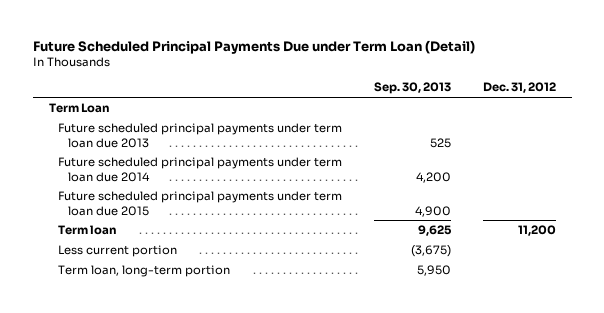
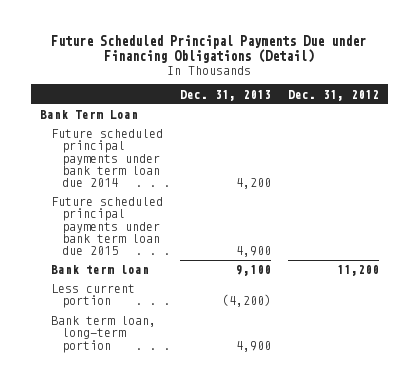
- Future Scheduled Principal Payments Due under Term Loan (Detail)
+ Future Scheduled Principal Payments Due under Financing Obligations (Detail)
- | Sep. 30, 2013 | Dec. 31, 2012
+ | Dec. 31, 2013 | Dec. 31, 2012
- Term Loan
- Future scheduled principal payments under term loan due 2013 | 525 |
- Future scheduled principal payments under term loan due 2014 | 4,200 |
- Future scheduled principal payments under term loan due 2015 | 4,900 |
- Term loan | 9,625 | 11,200
+ Bank Term Loan
+ Future scheduled principal payments under bank term loan due 2014 | 4,200 |
+ Future scheduled principal payments under bank term loan due 2015 | 4,900 |
+ Bank term loan | 9,100 | 11,200
- Term loan, long-term portion | 5,950 |
+ Bank term loan, long-term portion | 4,900 |

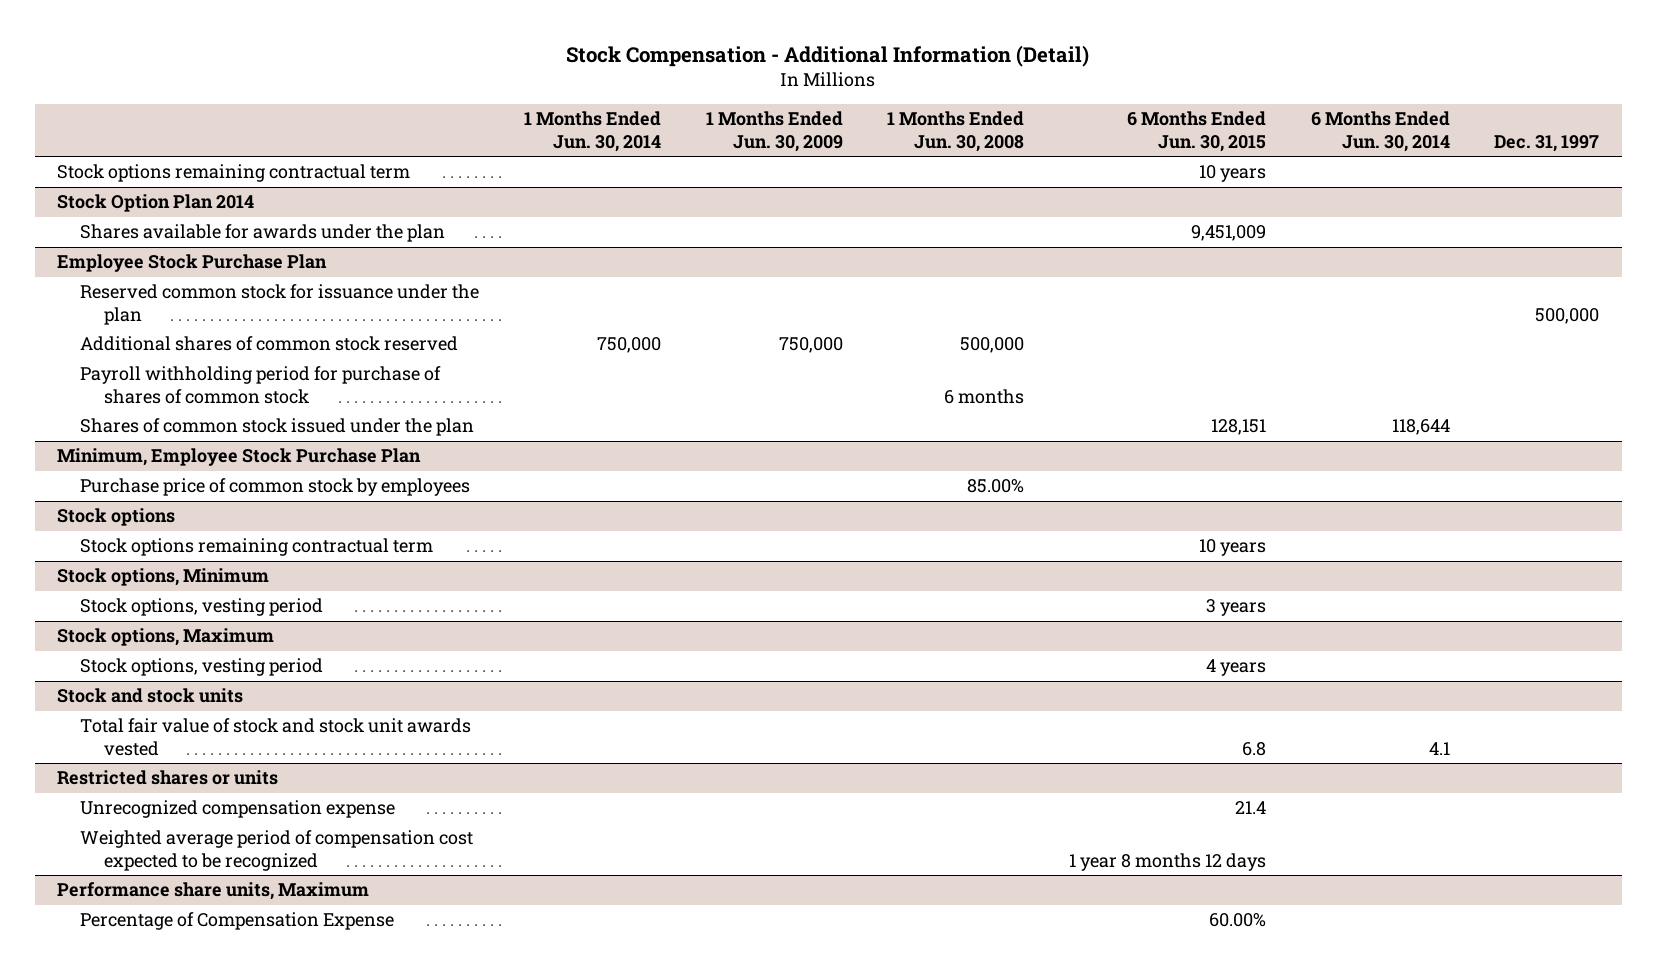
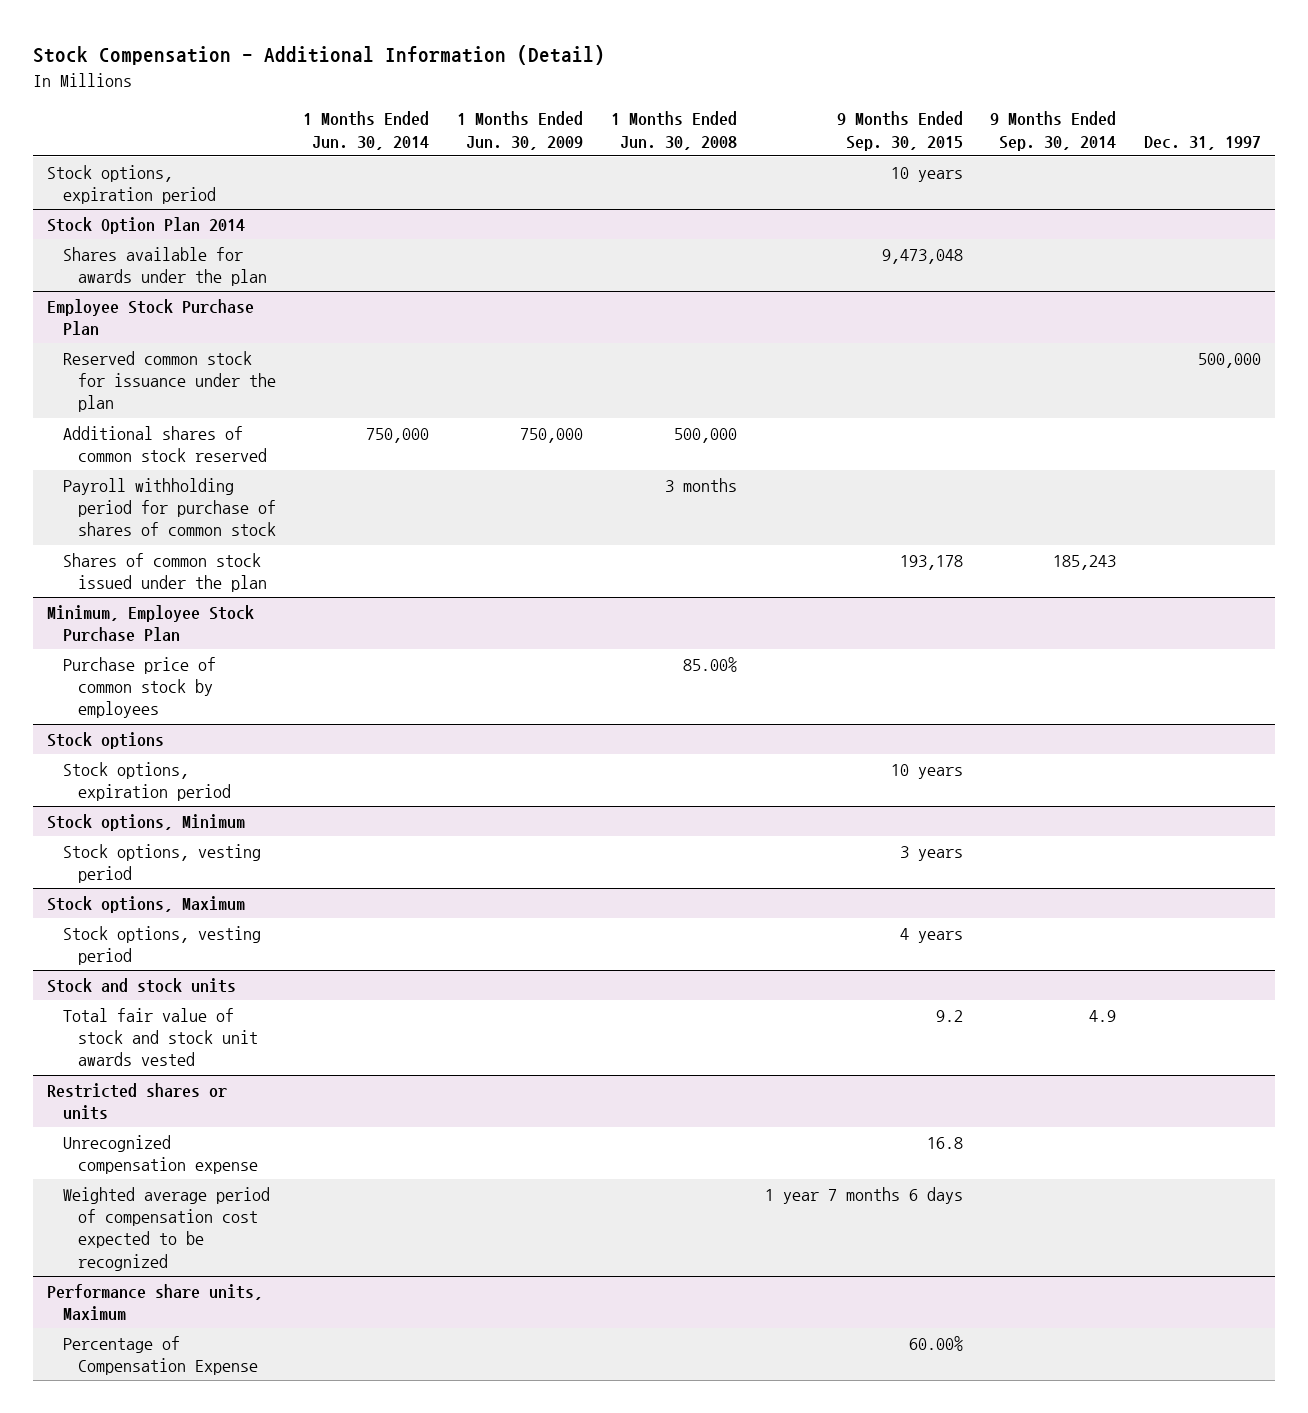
- | 1 Months Ended Jun. 30, 2014 | 1 Months Ended Jun. 30, 2009 | 1 Months Ended Jun. 30, 2008 | 6 Months Ended Jun. 30, 2015 | 6 Months Ended Jun. 30, 2014 | Dec. 31, 1997
+ | 1 Months Ended Jun. 30, 2014 | 1 Months Ended Jun. 30, 2009 | 1 Months Ended Jun. 30, 2008 | 9 Months Ended Sep. 30, 2015 | 9 Months Ended Sep. 30, 2014 | Dec. 31, 1997
- Stock options remaining contractual term | | | | 10 years | |
+ Stock options, expiration period | | | | 10 years | |
@ Employee Stock Purchase Plan
- Payroll withholding period for purchase of shares of common stock | | | 6 months | | |
+ Payroll withholding period for purchase of shares of common stock | | | 3 months | | |
@ Stock options
- Stock options remaining contractual term | | | | 10 years | |
+ Stock options, expiration period | | | | 10 years | |

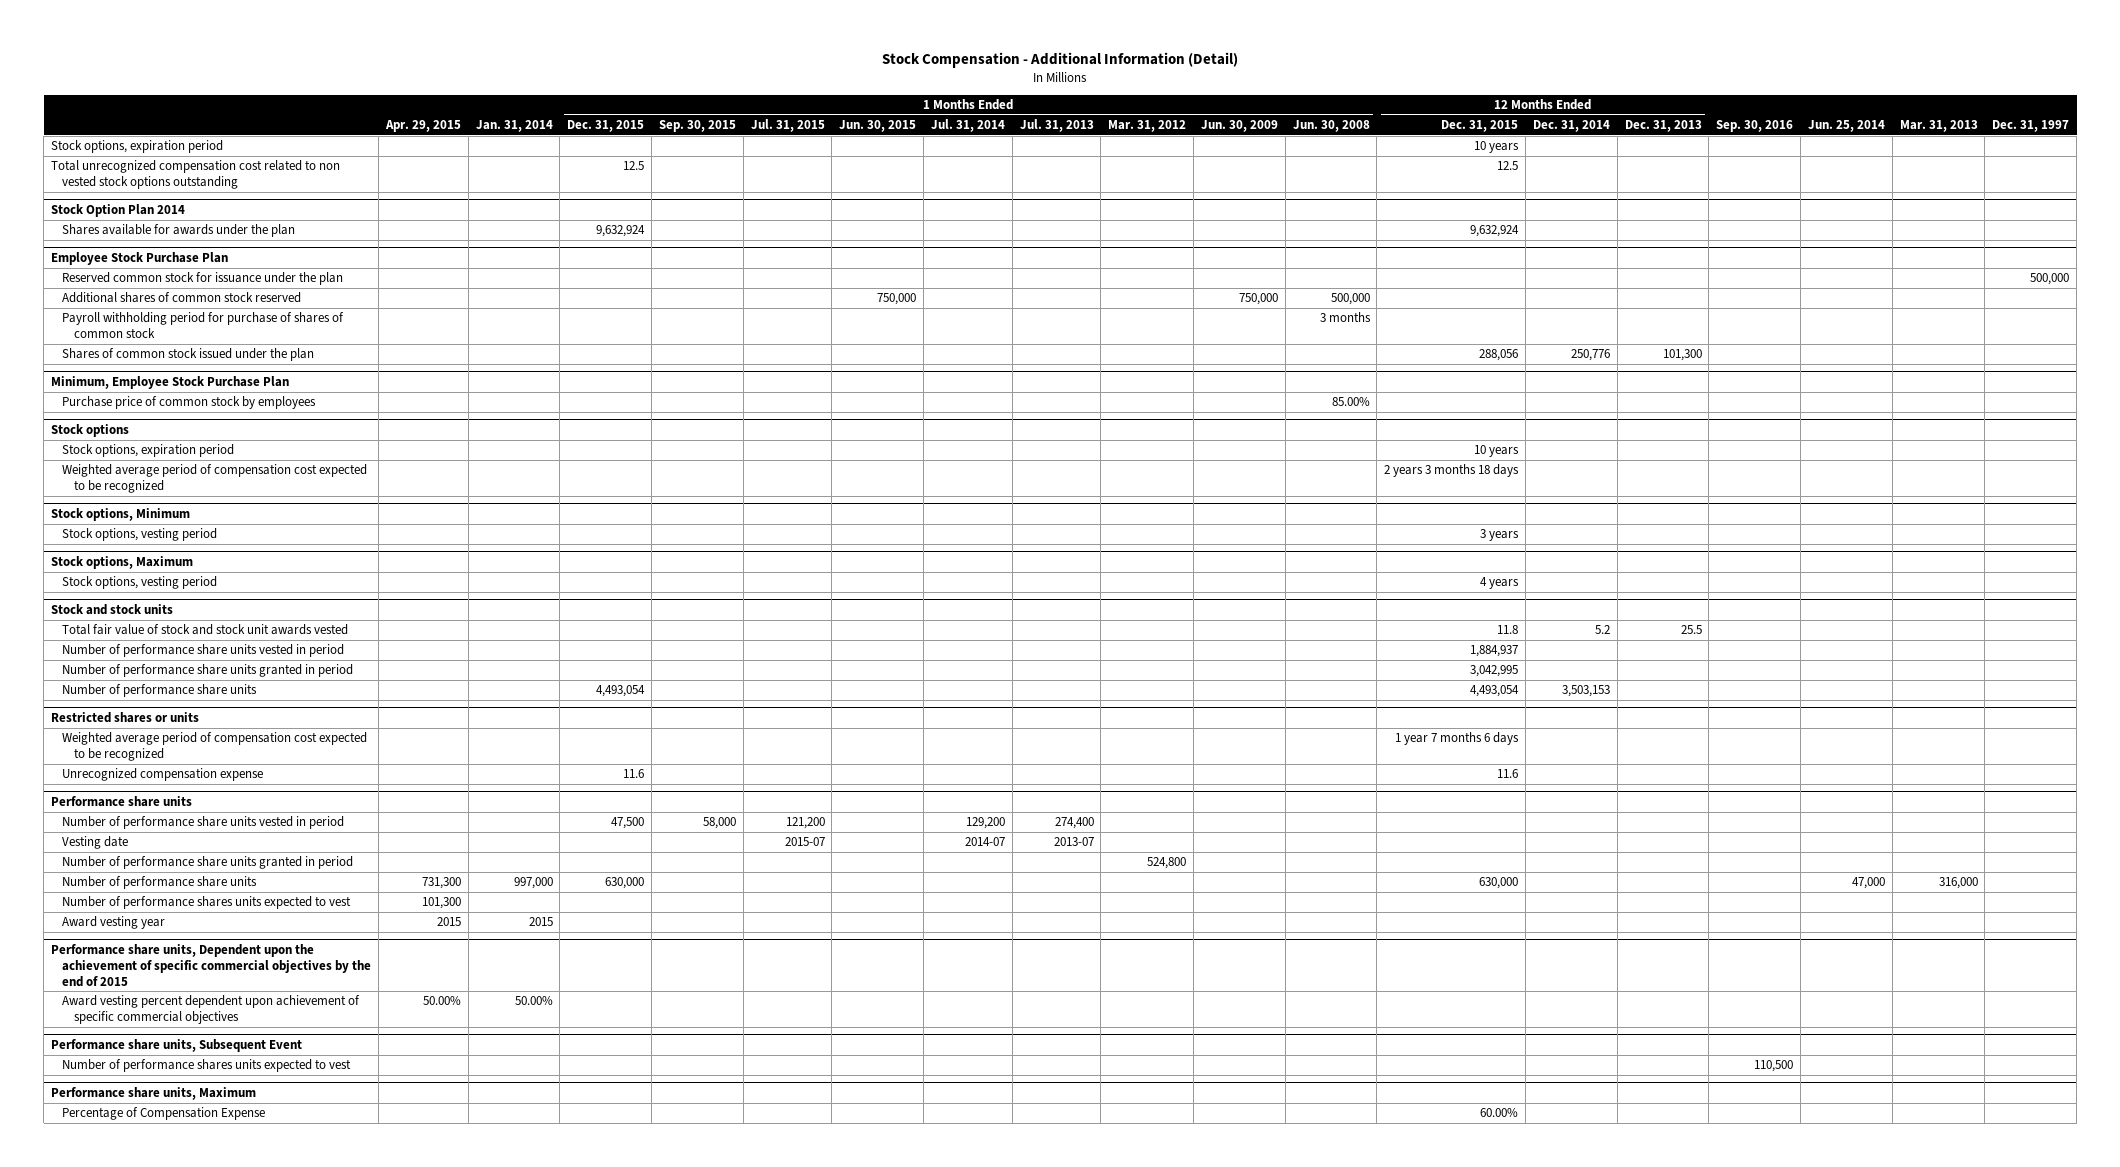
- | 1 Months Ended Jun. 30, 2014 | 1 Months Ended Jun. 30, 2009 | 1 Months Ended Jun. 30, 2008 | 9 Months Ended Sep. 30, 2015 | 9 Months Ended Sep. 30, 2014 | Dec. 31, 1997
+ | Apr. 29, 2015 | Jan. 31, 2014 | 1 Months Ended Dec. 31, 2015 | 1 Months Ended Sep. 30, 2015 | 1 Months Ended Jul. 31, 2015 | 1 Months Ended Jun. 30, 2015 | 1 Months Ended Jul. 31, 2014 | 1 Months Ended Jul. 31, 2013 | 1 Months Ended Mar. 31, 2012 | 1 Months Ended Jun. 30, 2009 | 1 Months Ended Jun. 30, 2008 | 12 Months Ended Dec. 31, 2015 | 12 Months Ended Dec. 31, 2014 | 12 Months Ended Dec. 31, 2013 | Sep. 30, 2016 | Jun. 25, 2014 | Mar. 31, 2013 | Dec. 31, 1997
+ Total unrecognized compensation cost related to non vested stock options outstanding | | | 12.5 | | | | | | | | | 12.5 | | | | | |
@ Stock options
+ Weighted average period of compensation cost expected to be recognized | | | | | | | | | | | | 2 years 3 months 18 days | | | | | |
@ Stock and stock units
+ Number of performance share units vested in period | | | | | | | | | | | | 1,884,937 | | | | | |
+ Number of performance share units granted in period | | | | | | | | | | | | 3,042,995 | | | | | |
+ Number of performance share units | | | 4,493,054 | | | | | | | | | 4,493,054 | 3,503,153 | | | | |
@ Restricted shares or units
moved down: Unrecognized compensation expense | | | 11.6 | | | | | | | | | 11.6 | | | | | |
+ Performance share units
+ Number of performance share units vested in period | | | 47,500 | 58,000 | 121,200 | | 129,200 | 274,400 | | | | | | | | | |
+ Vesting date | | | | | 2015-07 | | 2014-07 | 2013-07 | | | | | | | | | |
+ Number of performance share units granted in period | | | | | | | | | 524,800 | | | | | | | | |
+ Number of performance share units | 731,300 | 997,000 | 630,000 | | | | | | | | | 630,000 | | | | 47,000 | 316,000 |
+ Number of performance shares units expected to vest | 101,300 | | | | | | | | | | | | | | | | |
+ Award vesting year | 2015 | 2015 | | | | | | | | | | | | | | | |
+ Performance share units, Dependent upon the achievement of specific commercial objectives by the end of 2015
+ Award vesting percent dependent upon achievement of specific commercial objectives | 50.00% | 50.00% | | | | | | | | | | | | | | | |
+ Performance share units, Subsequent Event
+ Number of performance shares units expected to vest | | | | | | | | | | | | | | | 110,500 | | |

